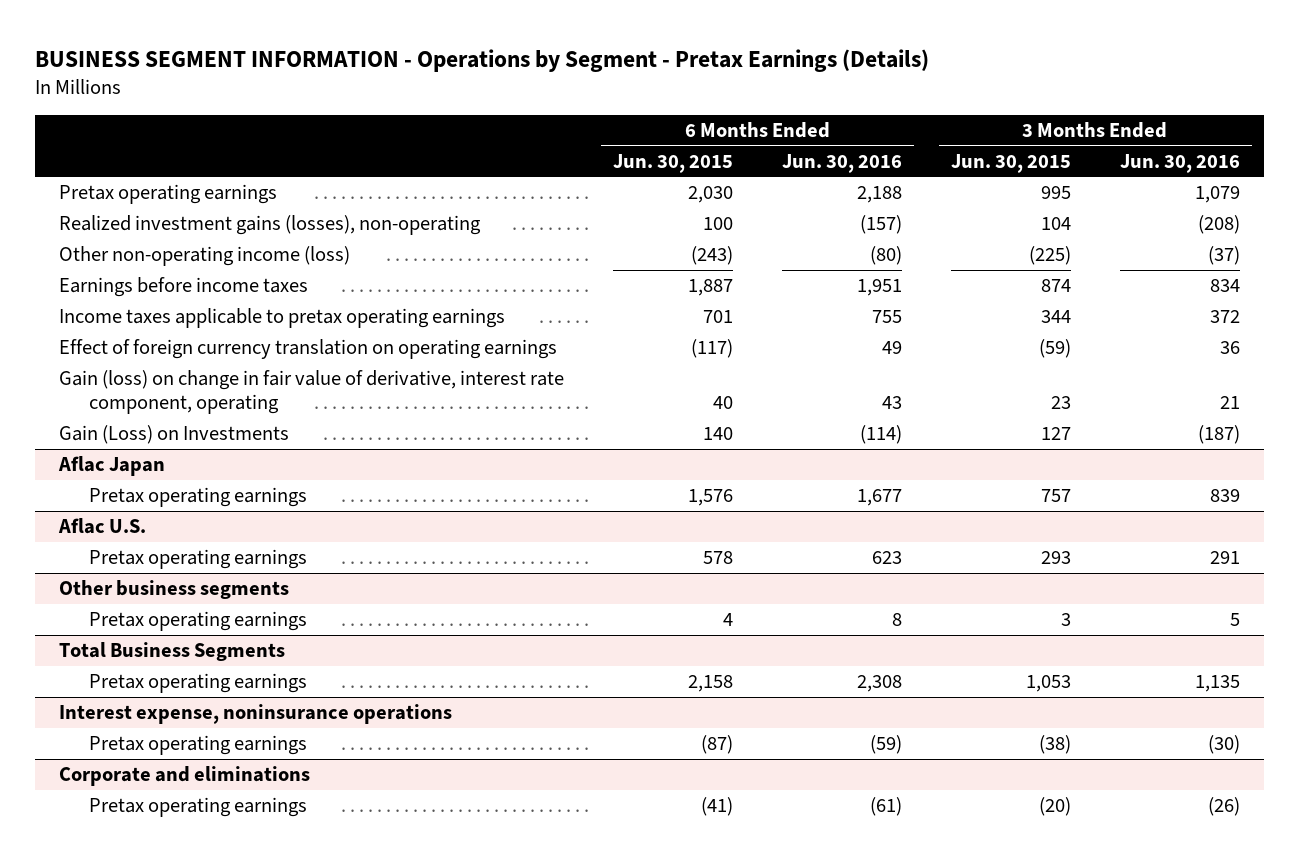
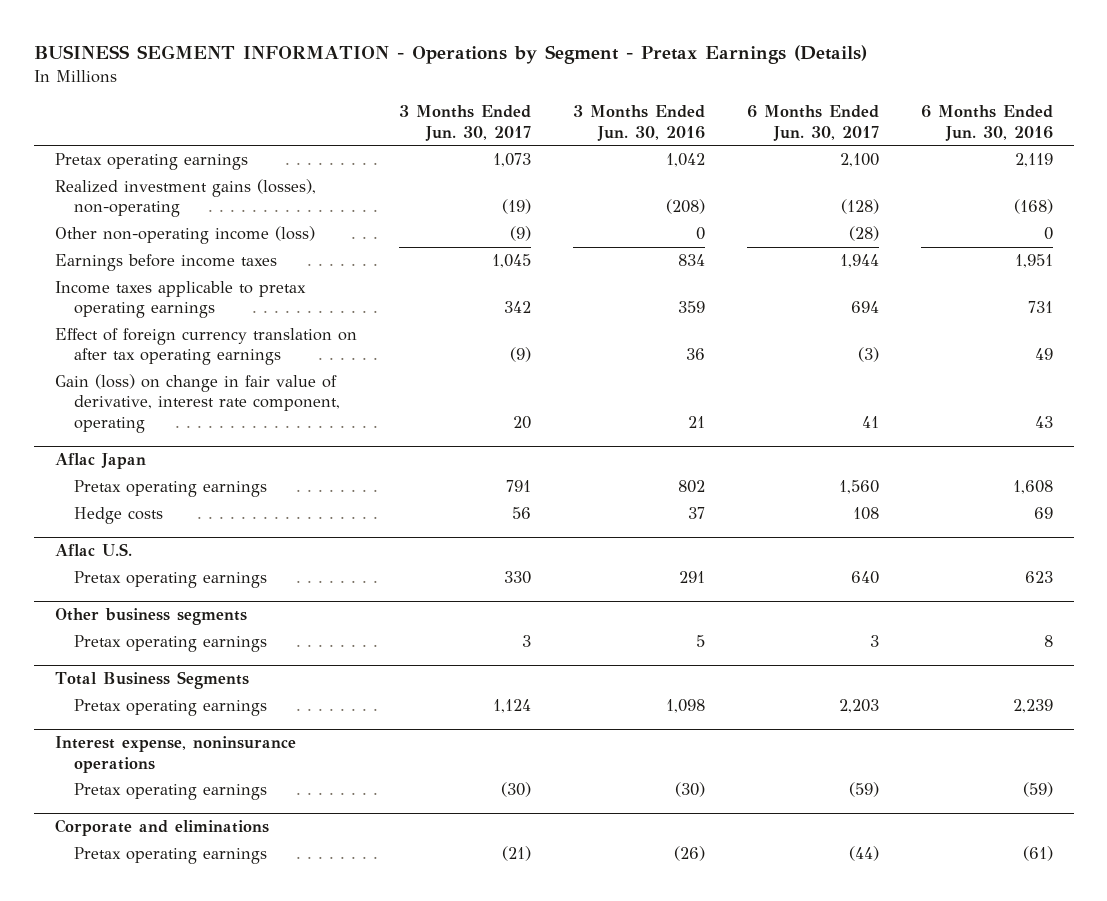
- | 6 Months Ended Jun. 30, 2015 | 6 Months Ended Jun. 30, 2016 | 3 Months Ended Jun. 30, 2015 | 3 Months Ended Jun. 30, 2016
+ | 3 Months Ended Jun. 30, 2017 | 3 Months Ended Jun. 30, 2016 | 6 Months Ended Jun. 30, 2017 | 6 Months Ended Jun. 30, 2016
- Pretax operating earnings | 2,030 | 2,188 | 995 | 1,079
- Realized investment gains (losses), non-operating | 100 | (157) | 104 | (208)
- Other non-operating income (loss) | (243) | (80) | (225) | (37)
+ Pretax operating earnings | 1,073 | 1,042 | 2,100 | 2,119
+ Realized investment gains (losses), non-operating | (19) | (208) | (128) | (168)
+ Other non-operating income (loss) | (9) | 0 | (28) | 0
- Income taxes applicable to pretax operating earnings | 701 | 755 | 344 | 372
- Effect of foreign currency translation on operating earnings | (117) | 49 | (59) | 36
+ Income taxes applicable to pretax operating earnings | 342 | 359 | 694 | 731
+ Effect of foreign currency translation on after tax operating earnings | (9) | 36 | (3) | 49
- Gain (Loss) on Investments | 140 | (114) | 127 | (187)
@ Aflac Japan
- Pretax operating earnings | 1,576 | 1,677 | 757 | 839
+ Pretax operating earnings | 791 | 802 | 1,560 | 1,608
+ Hedge costs | 56 | 37 | 108 | 69
@ Total Business Segments
- Pretax operating earnings | 2,158 | 2,308 | 1,053 | 1,135
+ Pretax operating earnings | 1,124 | 1,098 | 2,203 | 2,239

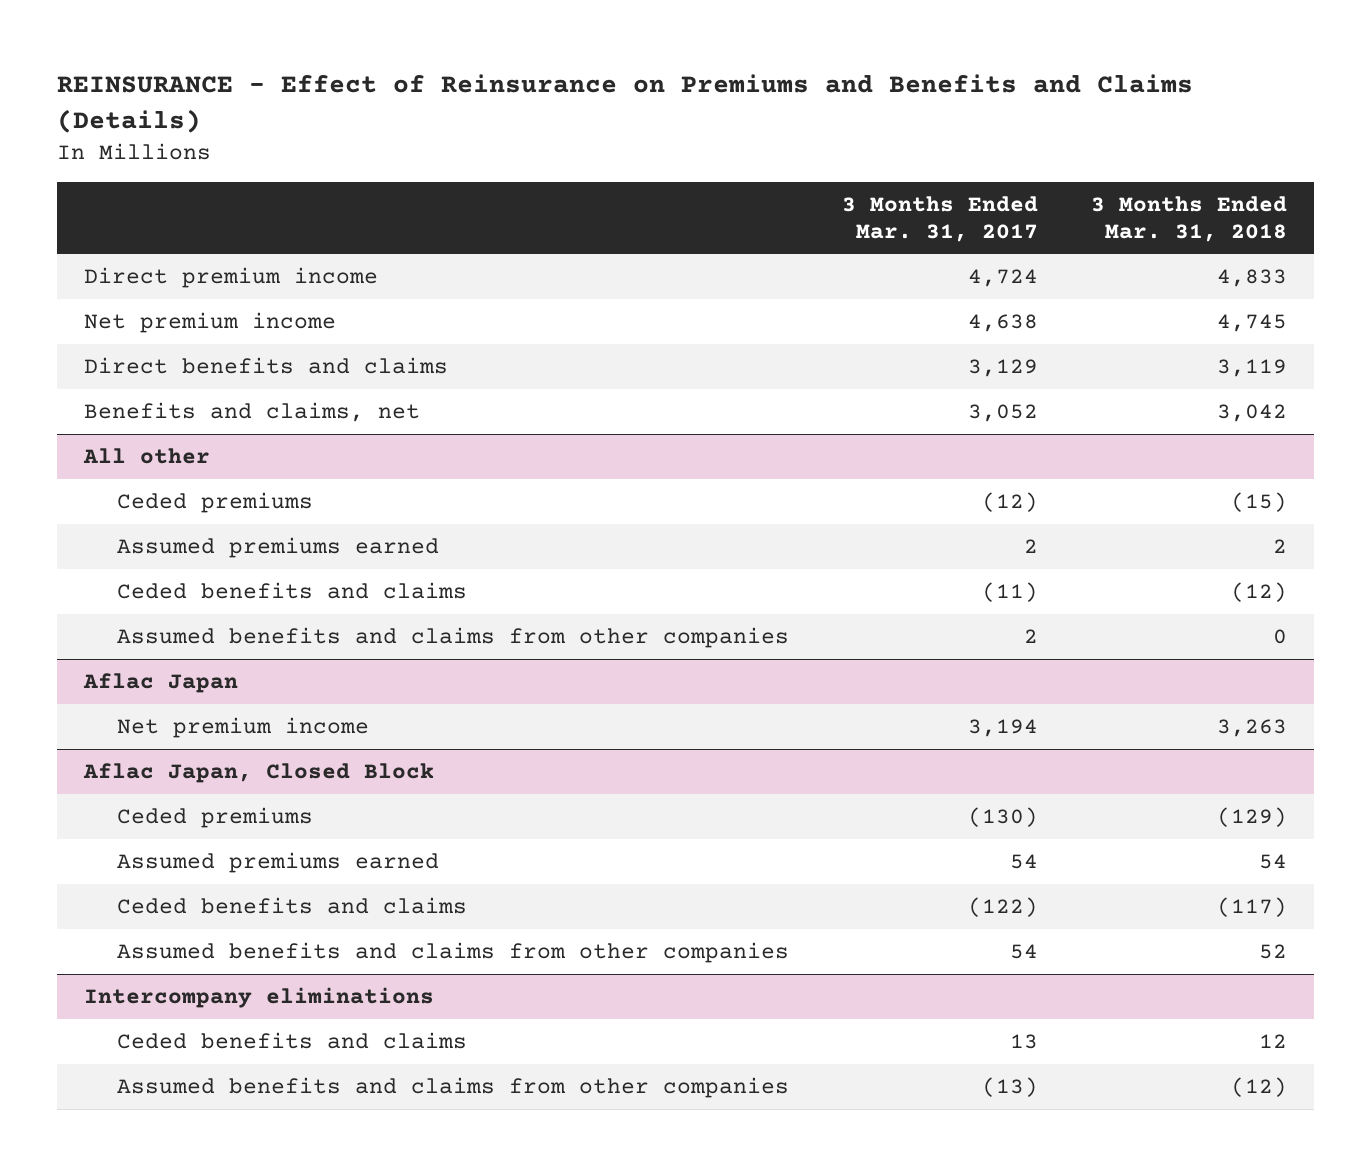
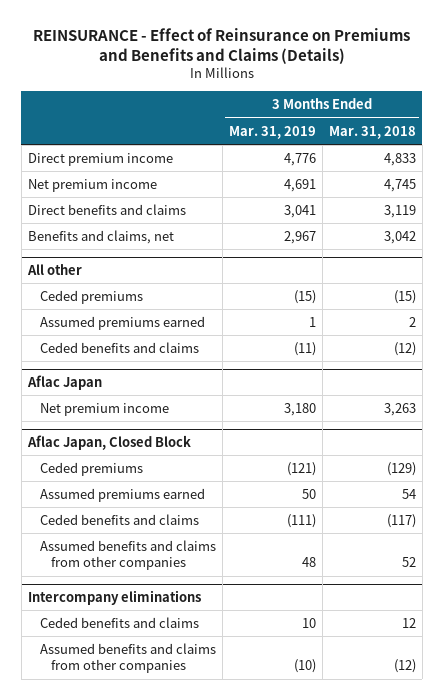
- | 3 Months Ended Mar. 31, 2017 | 3 Months Ended Mar. 31, 2018
+ | 3 Months Ended Mar. 31, 2019 | 3 Months Ended Mar. 31, 2018
@ All other
- Assumed benefits and claims from other companies | 2 | 0

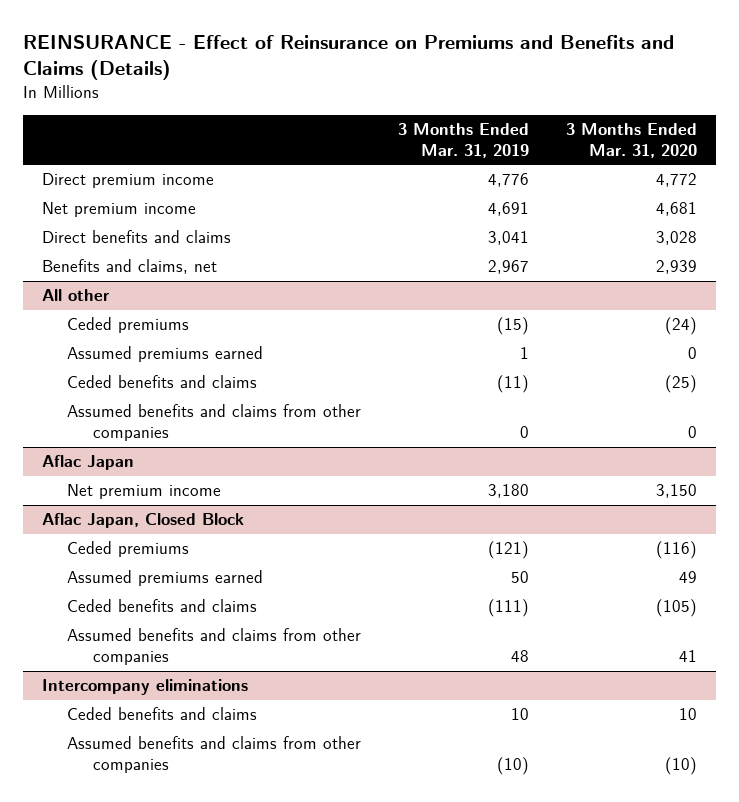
- | 3 Months Ended Mar. 31, 2019 | 3 Months Ended Mar. 31, 2018
+ | 3 Months Ended Mar. 31, 2019 | 3 Months Ended Mar. 31, 2020
@ All other
+ Assumed benefits and claims from other companies | 0 | 0

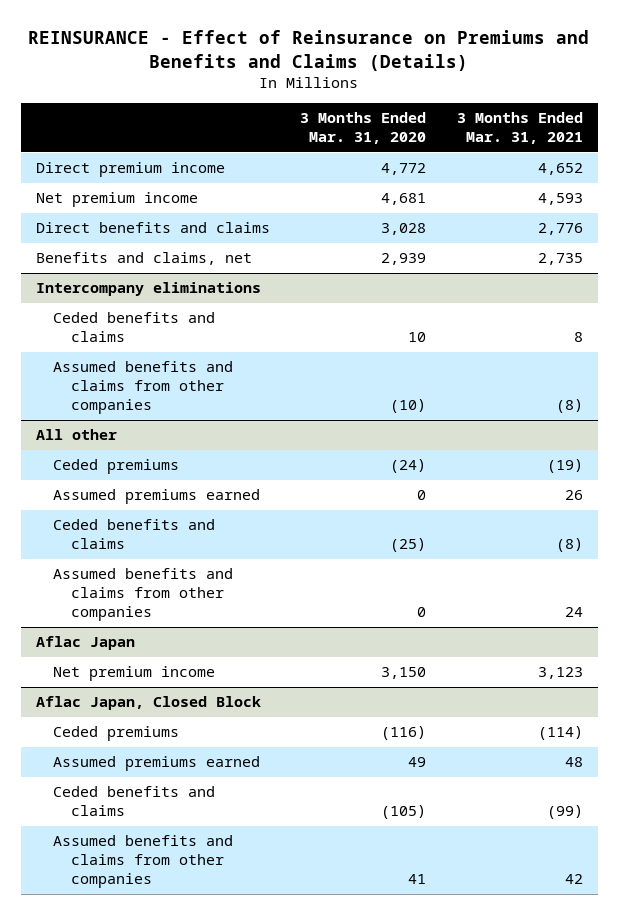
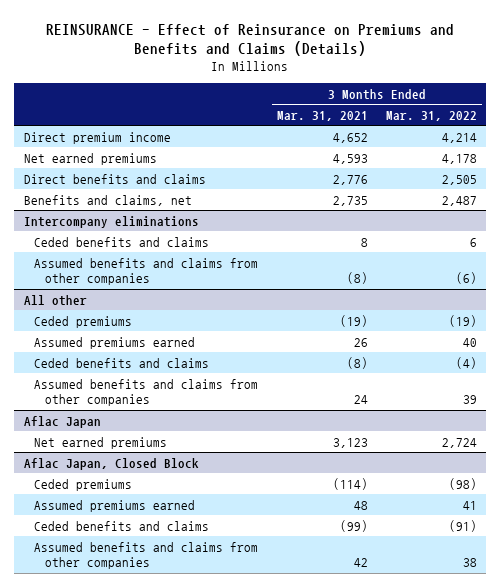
- | 3 Months Ended Mar. 31, 2020 | 3 Months Ended Mar. 31, 2021
+ | 3 Months Ended Mar. 31, 2021 | 3 Months Ended Mar. 31, 2022
- Net premium income | 4,681 | 4,593
+ Net earned premiums | 4,593 | 4,178
@ Aflac Japan
- Net premium income | 3,150 | 3,123
+ Net earned premiums | 3,123 | 2,724

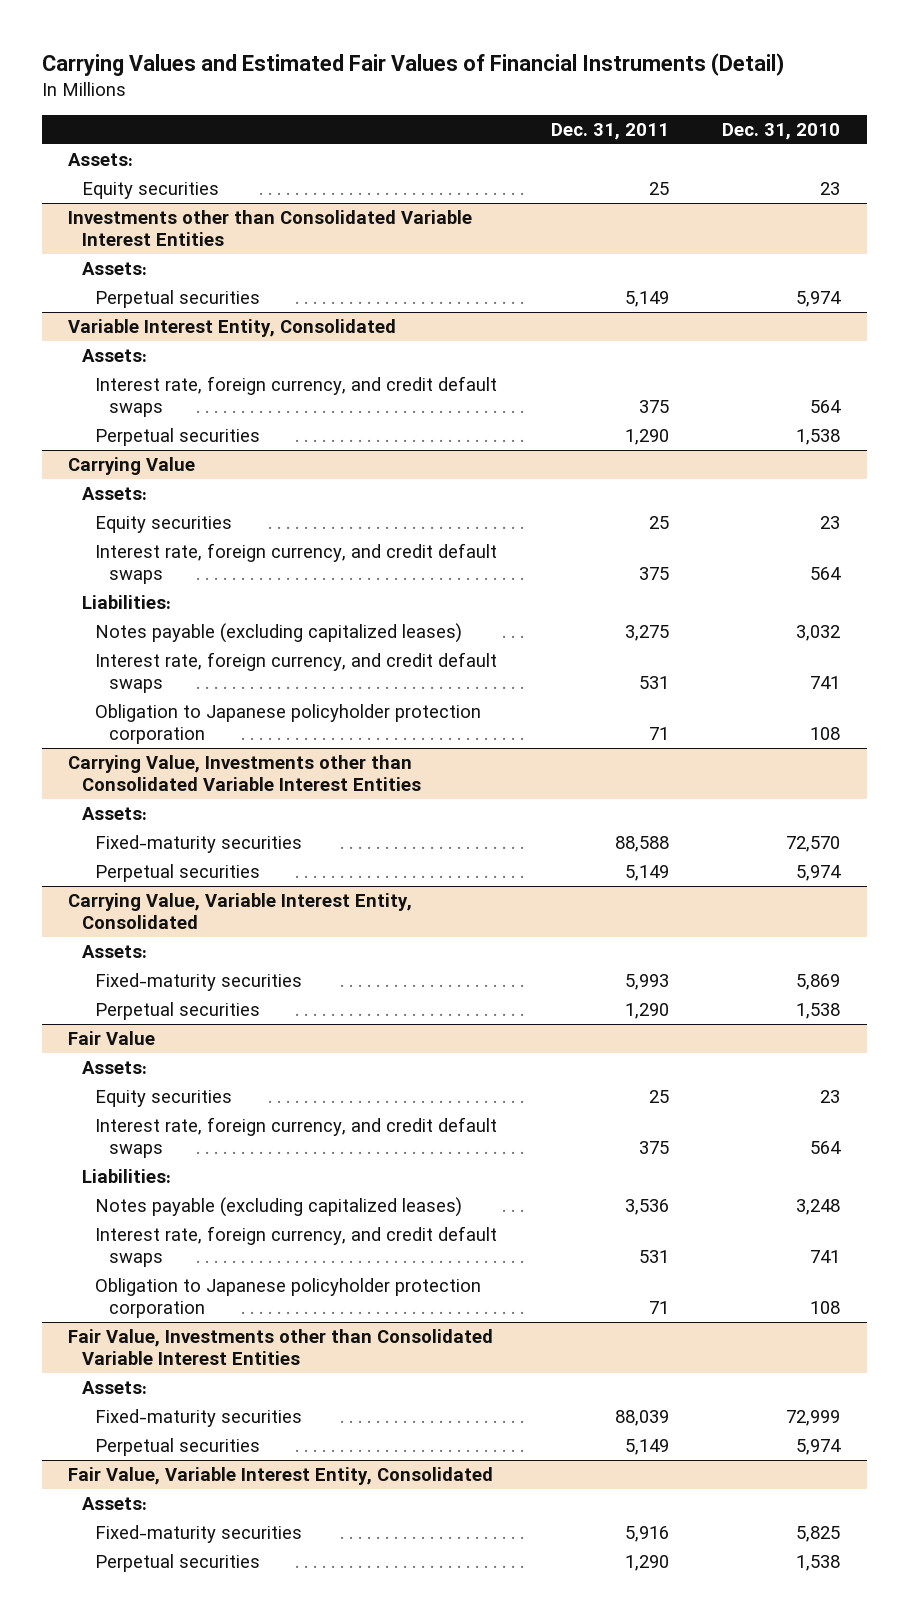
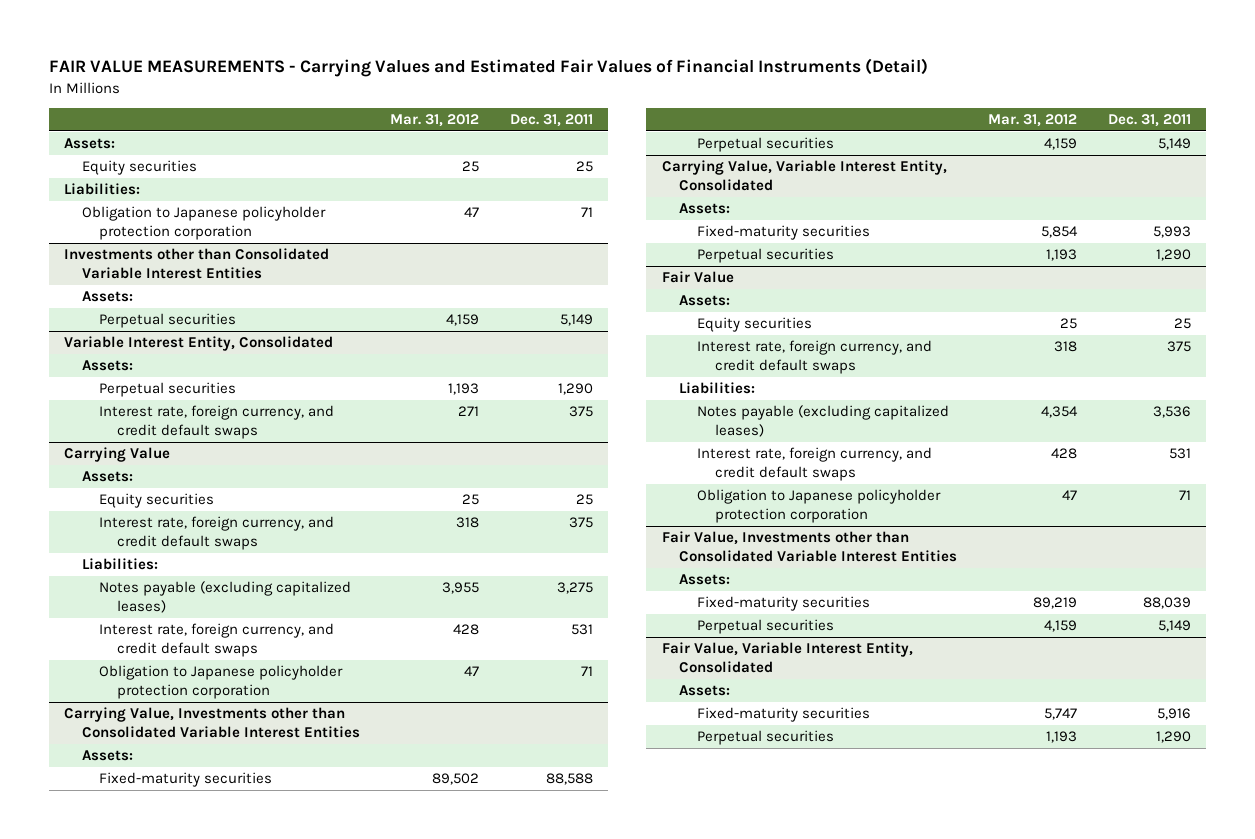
- Carrying Values and Estimated Fair Values of Financial Instruments (Detail)
+ FAIR VALUE MEASUREMENTS - Carrying Values and Estimated Fair Values of Financial Instruments (Detail)
- | Dec. 31, 2011 | Dec. 31, 2010
+ | Mar. 31, 2012 | Dec. 31, 2011
+ Liabilities:
+ Obligation to Japanese policyholder protection corporation | 47 | 71
@ Variable Interest Entity, Consolidated
moved down: Interest rate, foreign currency, and credit default swaps | 271 | 375

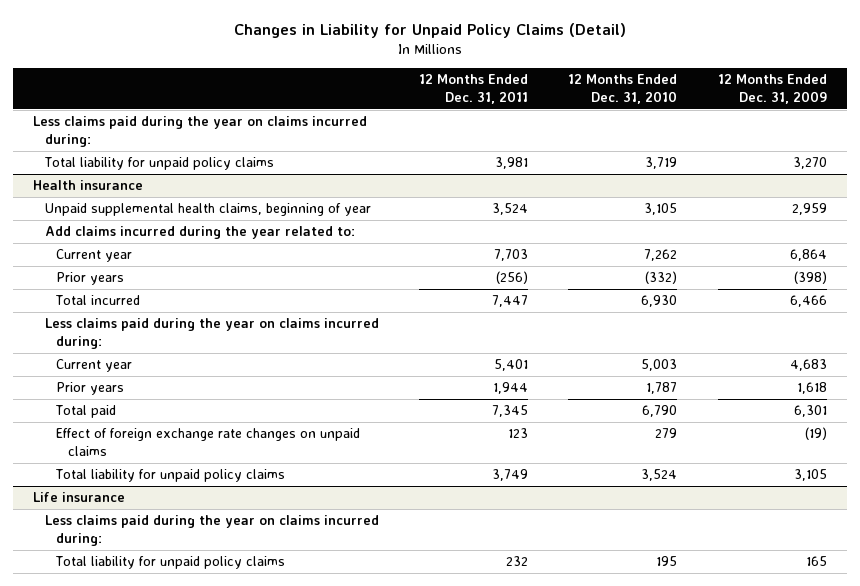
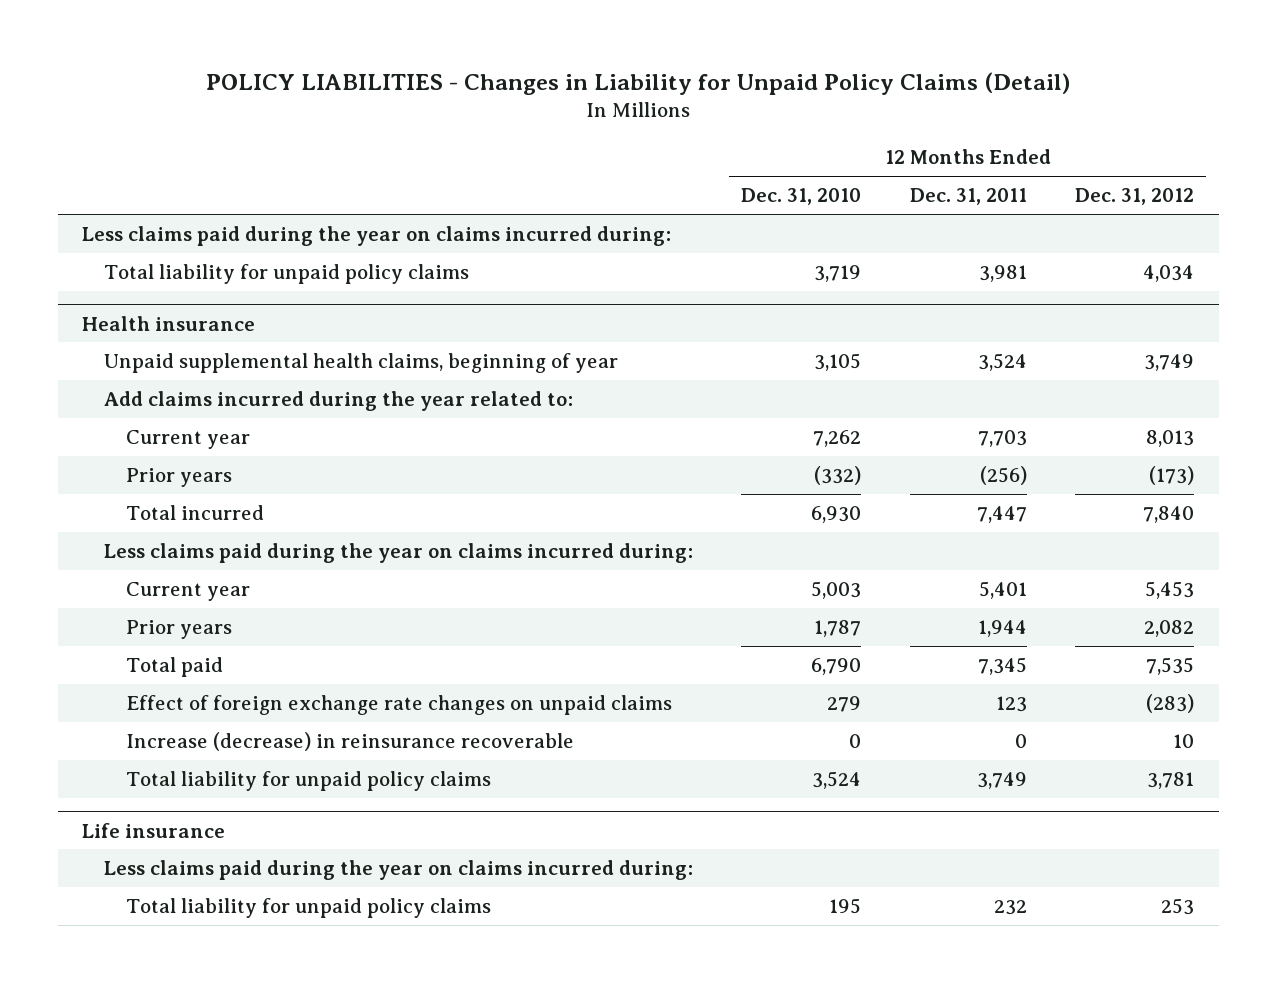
- Changes in Liability for Unpaid Policy Claims (Detail)
+ POLICY LIABILITIES - Changes in Liability for Unpaid Policy Claims (Detail)
- | 12 Months Ended Dec. 31, 2011 | 12 Months Ended Dec. 31, 2010 | 12 Months Ended Dec. 31, 2009
+ | 12 Months Ended Dec. 31, 2010 | 12 Months Ended Dec. 31, 2011 | 12 Months Ended Dec. 31, 2012
@ Health insurance
+ Increase (decrease) in reinsurance recoverable | 0 | 0 | 10

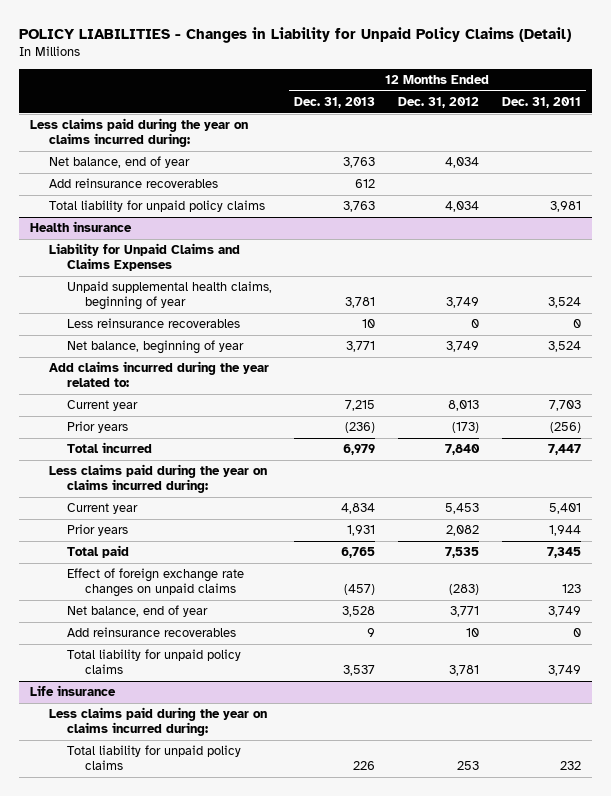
- | 12 Months Ended Dec. 31, 2010 | 12 Months Ended Dec. 31, 2011 | 12 Months Ended Dec. 31, 2012
+ | 12 Months Ended Dec. 31, 2013 | 12 Months Ended Dec. 31, 2012 | 12 Months Ended Dec. 31, 2011
+ Net balance, end of year | 3,763 | 4,034 |
+ Add reinsurance recoverables | 612 | |
@ Health insurance
+ Liability for Unpaid Claims and Claims Expenses
+ Less reinsurance recoverables | 10 | 0 | 0
+ Net balance, beginning of year | 3,771 | 3,749 | 3,524
- Increase (decrease) in reinsurance recoverable | 0 | 0 | 10
+ Net balance, end of year | 3,528 | 3,771 | 3,749
+ Add reinsurance recoverables | 9 | 10 | 0

